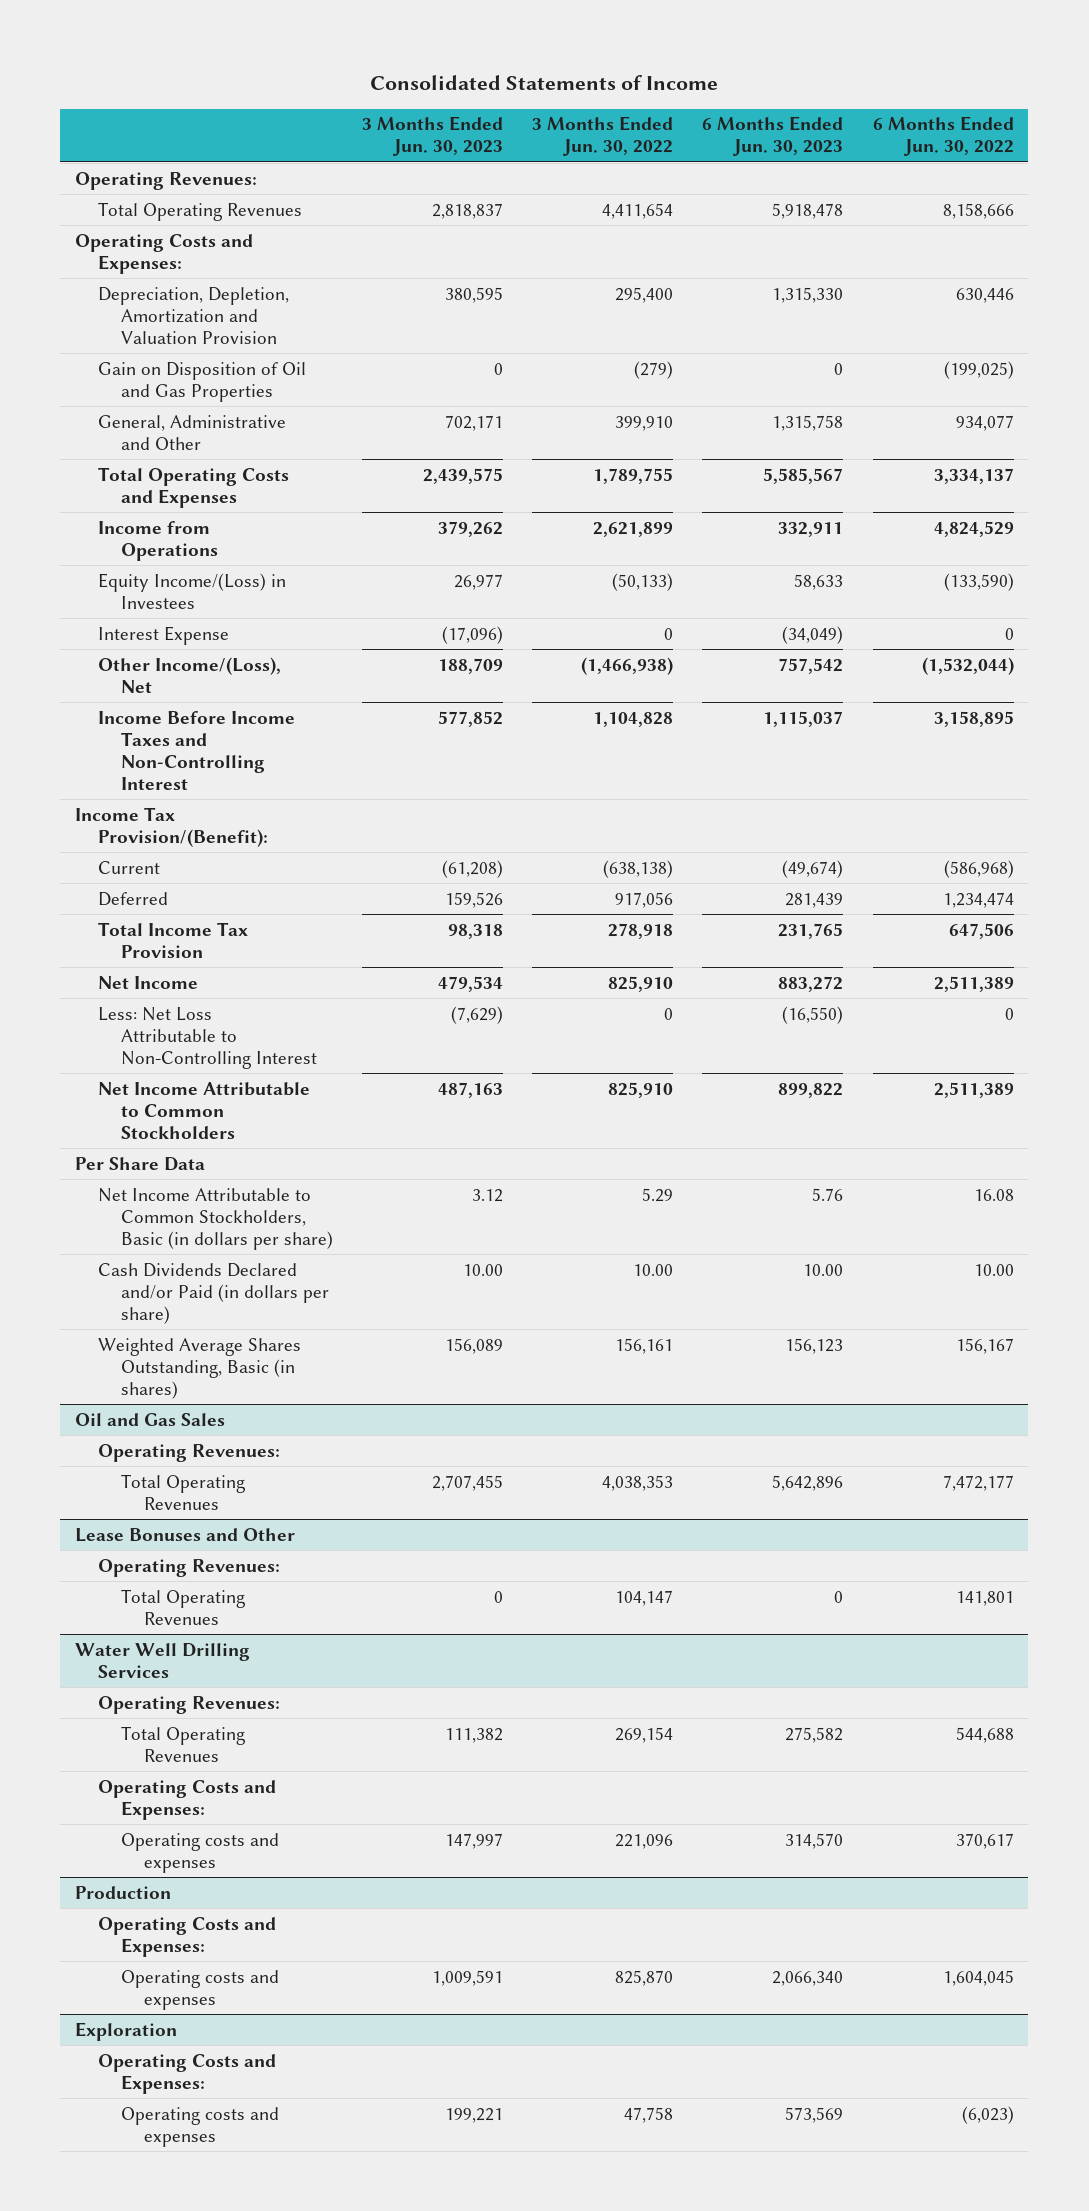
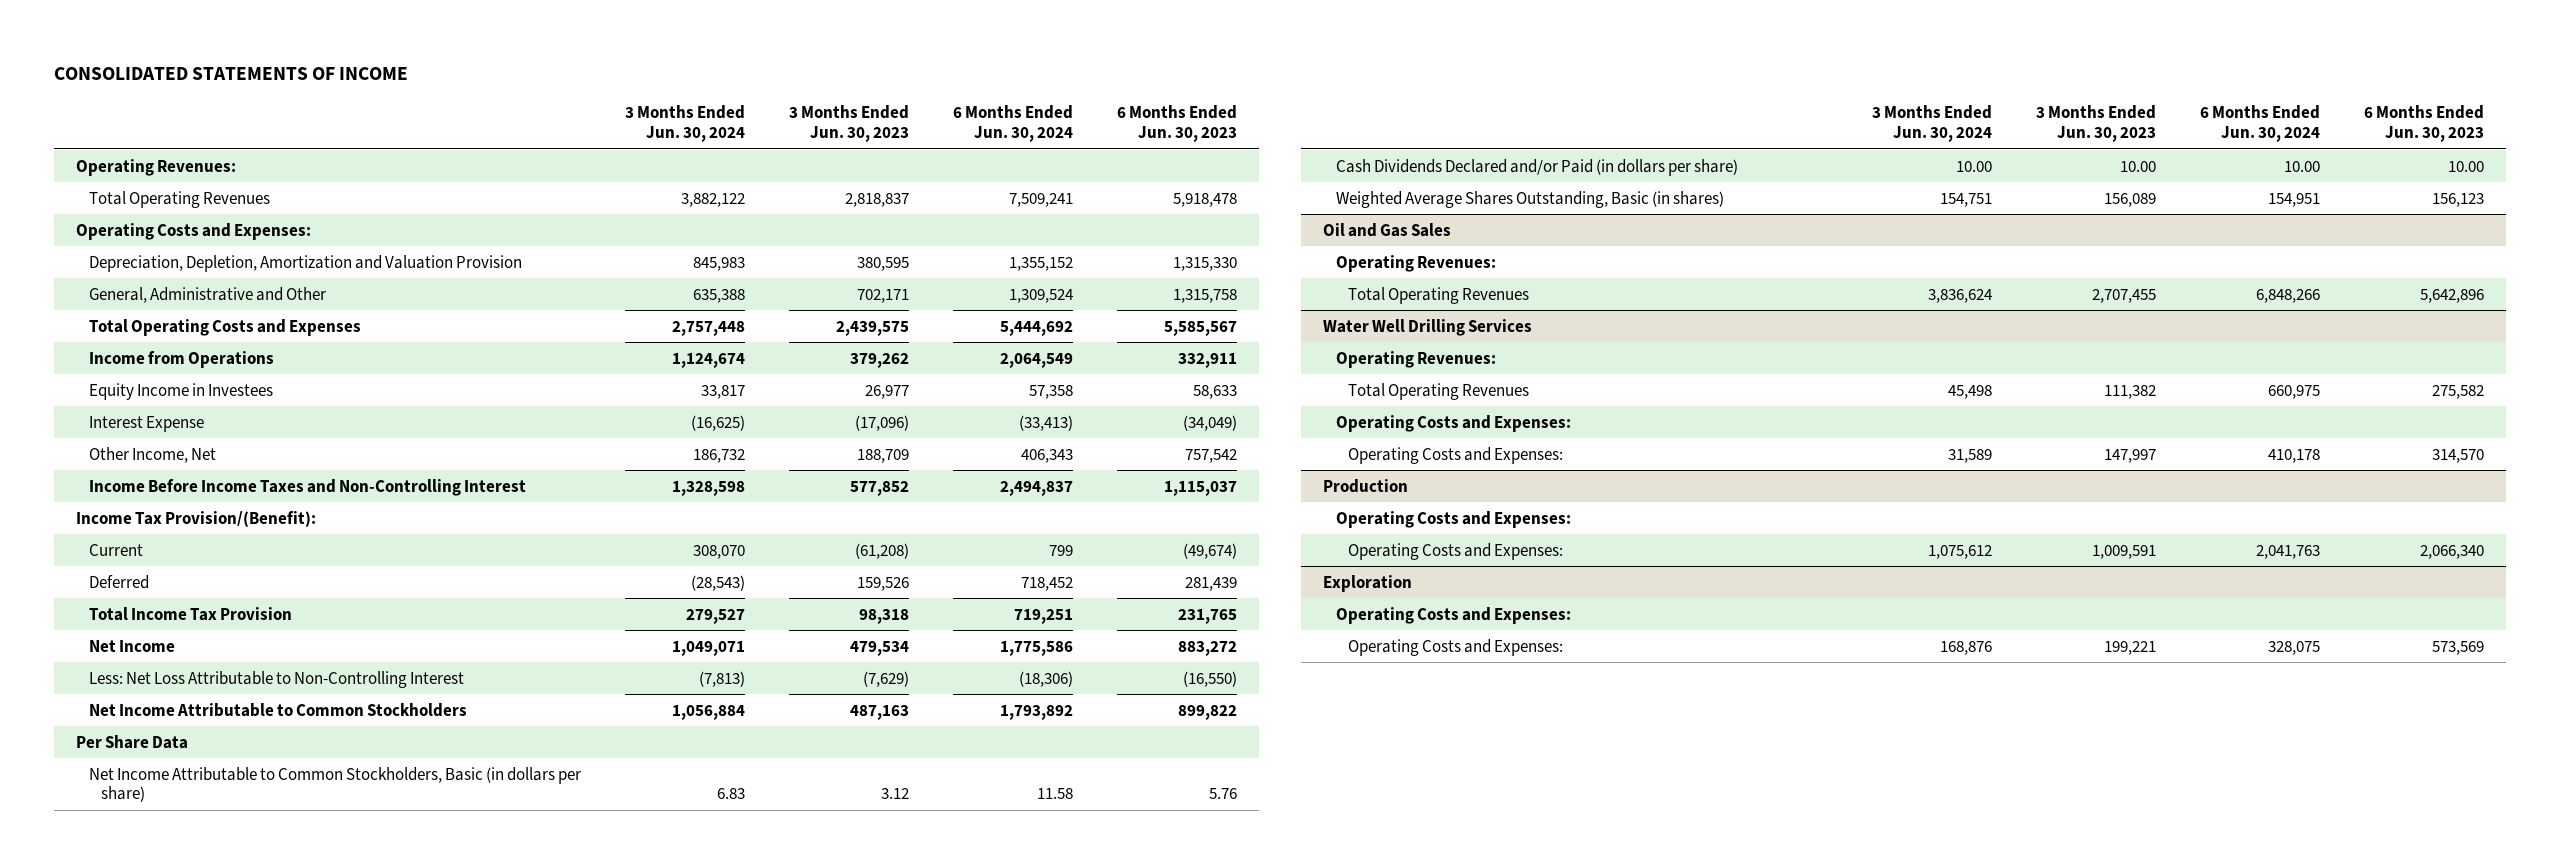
- Consolidated Statements of Income
+ CONSOLIDATED STATEMENTS OF INCOME
- | 3 Months Ended Jun. 30, 2023 | 3 Months Ended Jun. 30, 2022 | 6 Months Ended Jun. 30, 2023 | 6 Months Ended Jun. 30, 2022
+ | 3 Months Ended Jun. 30, 2024 | 3 Months Ended Jun. 30, 2023 | 6 Months Ended Jun. 30, 2024 | 6 Months Ended Jun. 30, 2023
- Gain on Disposition of Oil and Gas Properties | 0 | (279) | 0 | (199,025)
- Equity Income/(Loss) in Investees | 26,977 | (50,133) | 58,633 | (133,590)
+ Equity Income in Investees | 33,817 | 26,977 | 57,358 | 58,633
- Other Income/(Loss), Net | 188,709 | (1,466,938) | 757,542 | (1,532,044)
+ Other Income, Net | 186,732 | 188,709 | 406,343 | 757,542
- Lease Bonuses and Other
- Operating Revenues:
- Total Operating Revenues | 0 | 104,147 | 0 | 141,801
@ Water Well Drilling Services
- Operating costs and expenses | 147,997 | 221,096 | 314,570 | 370,617
+ Operating Costs and Expenses: | 31,589 | 147,997 | 410,178 | 314,570
@ Production
- Operating costs and expenses | 1,009,591 | 825,870 | 2,066,340 | 1,604,045
+ Operating Costs and Expenses: | 1,075,612 | 1,009,591 | 2,041,763 | 2,066,340
@ Exploration
- Operating costs and expenses | 199,221 | 47,758 | 573,569 | (6,023)
+ Operating Costs and Expenses: | 168,876 | 199,221 | 328,075 | 573,569

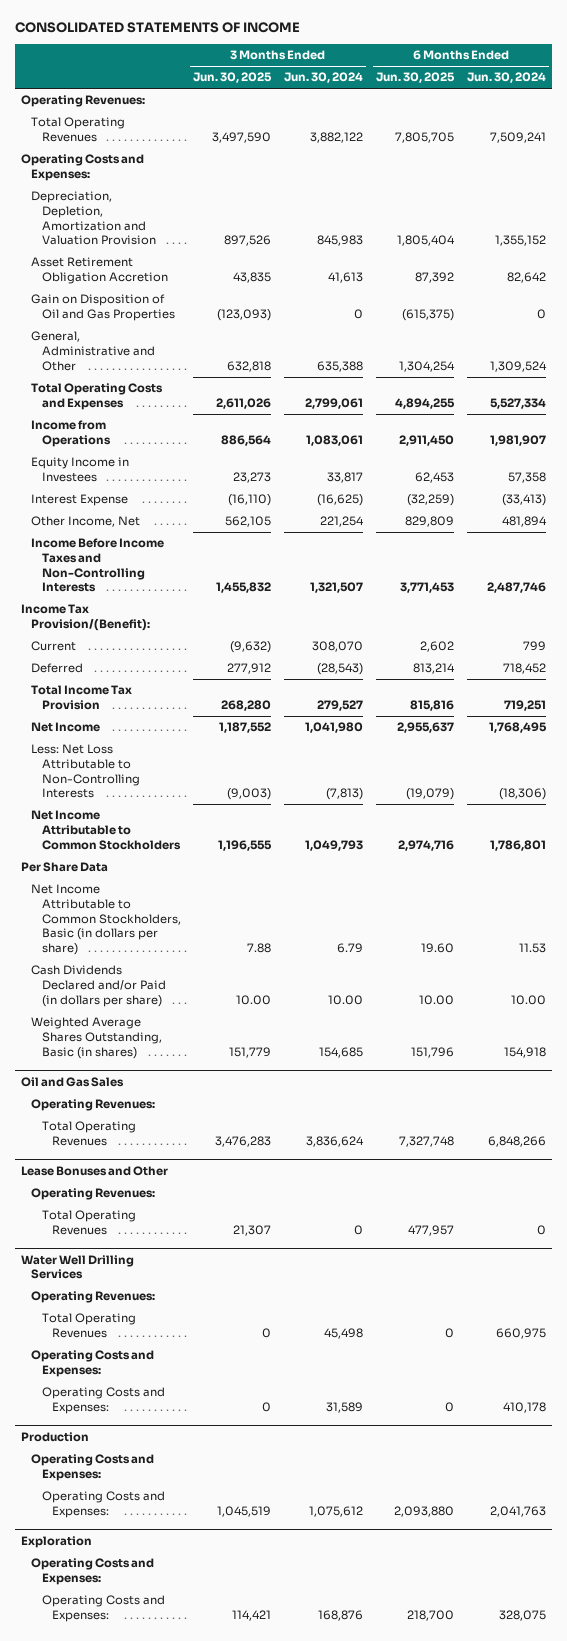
- | 3 Months Ended Jun. 30, 2024 | 3 Months Ended Jun. 30, 2023 | 6 Months Ended Jun. 30, 2024 | 6 Months Ended Jun. 30, 2023
+ | 3 Months Ended Jun. 30, 2025 | 3 Months Ended Jun. 30, 2024 | 6 Months Ended Jun. 30, 2025 | 6 Months Ended Jun. 30, 2024
+ Asset Retirement Obligation Accretion | 43,835 | 41,613 | 87,392 | 82,642
+ Gain on Disposition of Oil and Gas Properties | (123,093) | 0 | (615,375) | 0
- Total Operating Costs and Expenses | 2,757,448 | 2,439,575 | 5,444,692 | 5,585,567
- Income from Operations | 1,124,674 | 379,262 | 2,064,549 | 332,911
+ Total Operating Costs and Expenses | 2,611,026 | 2,799,061 | 4,894,255 | 5,527,334
+ Income from Operations | 886,564 | 1,083,061 | 2,911,450 | 1,981,907
- Other Income, Net | 186,732 | 188,709 | 406,343 | 757,542
- Income Before Income Taxes and Non-Controlling Interest | 1,328,598 | 577,852 | 2,494,837 | 1,115,037
+ Other Income, Net | 562,105 | 221,254 | 829,809 | 481,894
+ Income Before Income Taxes and Non-Controlling Interests | 1,455,832 | 1,321,507 | 3,771,453 | 2,487,746
- Net Income | 1,049,071 | 479,534 | 1,775,586 | 883,272
- Less: Net Loss Attributable to Non-Controlling Interest | (7,813) | (7,629) | (18,306) | (16,550)
- Net Income Attributable to Common Stockholders | 1,056,884 | 487,163 | 1,793,892 | 899,822
+ Net Income | 1,187,552 | 1,041,980 | 2,955,637 | 1,768,495
+ Less: Net Loss Attributable to Non-Controlling Interests | (9,003) | (7,813) | (19,079) | (18,306)
+ Net Income Attributable to Common Stockholders | 1,196,555 | 1,049,793 | 2,974,716 | 1,786,801
- Net Income Attributable to Common Stockholders, Basic (in dollars per share) | 6.83 | 3.12 | 11.58 | 5.76
+ Net Income Attributable to Common Stockholders, Basic (in dollars per share) | 7.88 | 6.79 | 19.60 | 11.53
- Weighted Average Shares Outstanding, Basic (in shares) | 154,751 | 156,089 | 154,951 | 156,123
+ Weighted Average Shares Outstanding, Basic (in shares) | 151,779 | 154,685 | 151,796 | 154,918
+ Lease Bonuses and Other
+ Operating Revenues:
+ Total Operating Revenues | 21,307 | 0 | 477,957 | 0

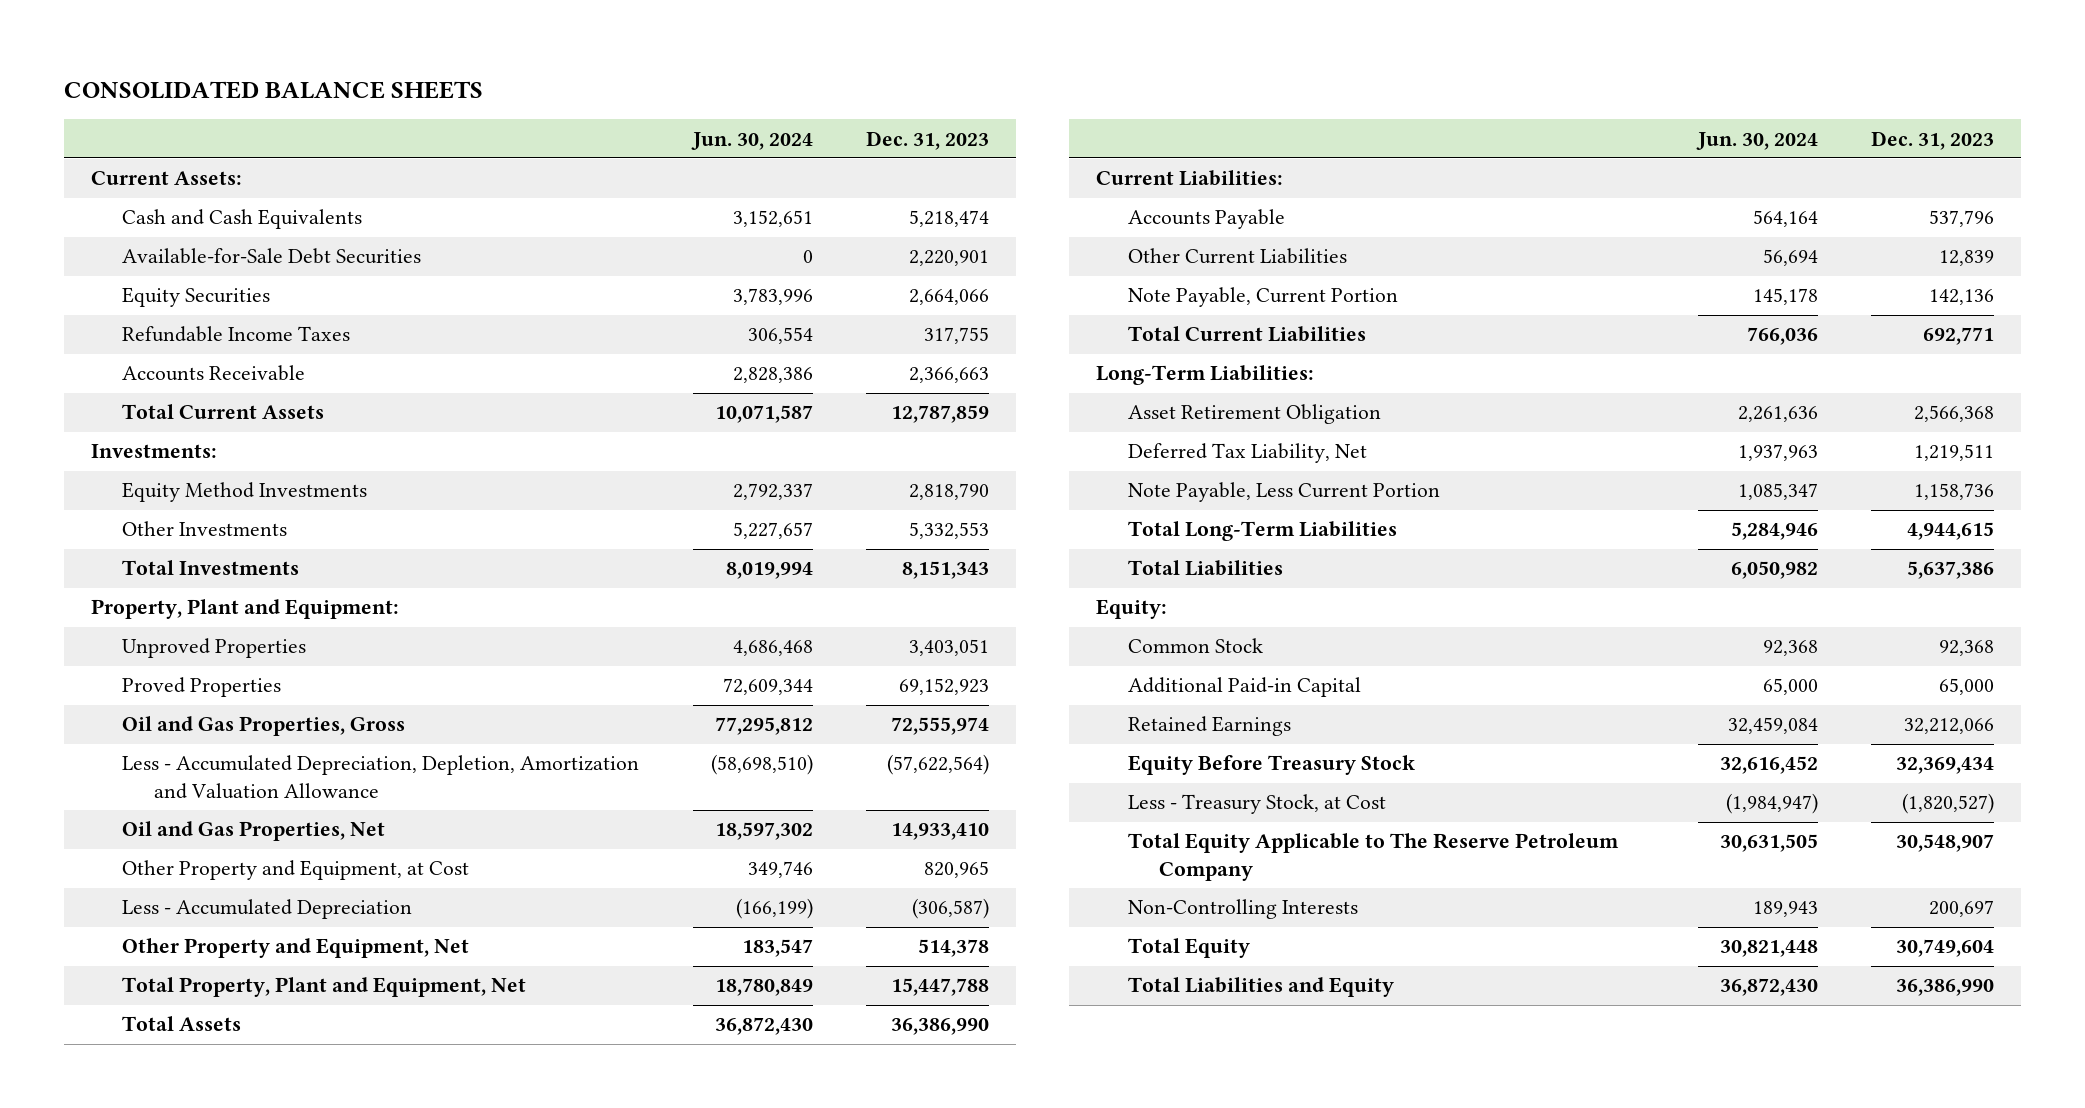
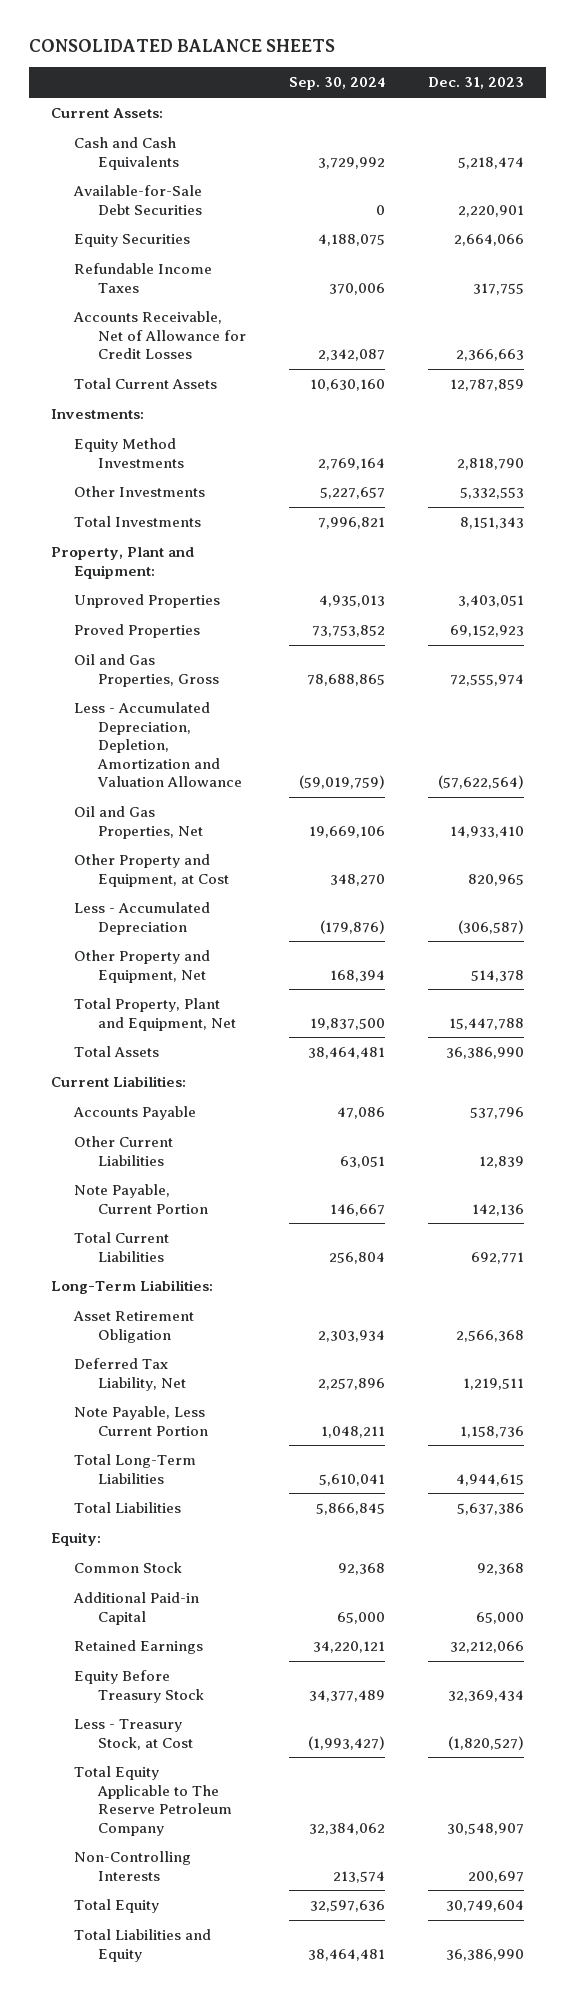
- | Jun. 30, 2024 | Dec. 31, 2023
+ | Sep. 30, 2024 | Dec. 31, 2023
- Accounts Receivable | 2,828,386 | 2,366,663
+ Accounts Receivable, Net of Allowance for Credit Losses | 2,342,087 | 2,366,663

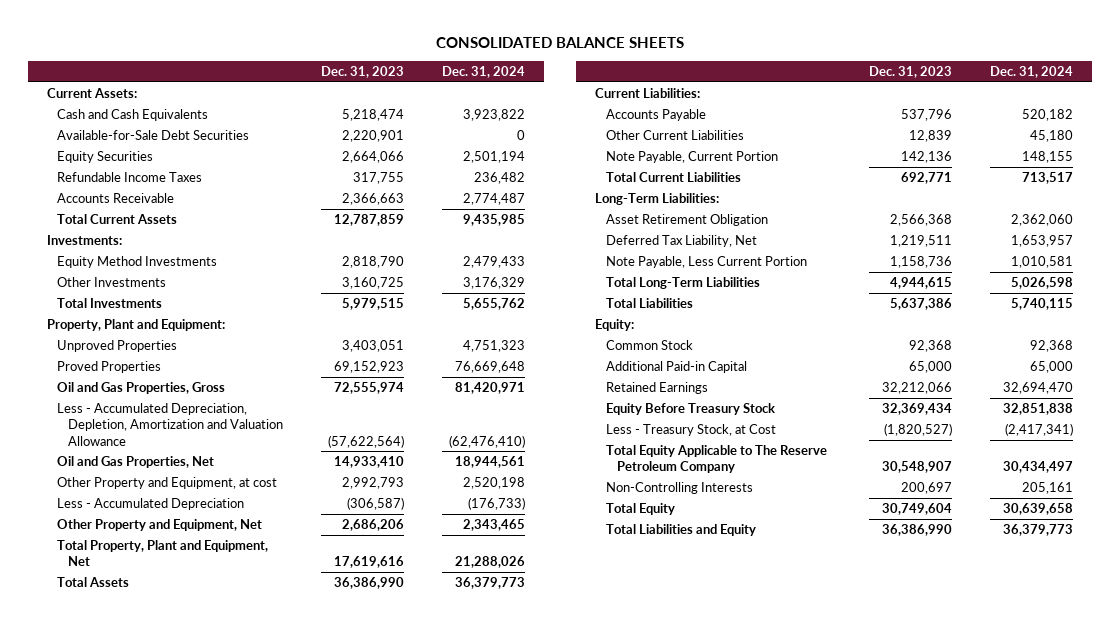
- | Sep. 30, 2024 | Dec. 31, 2023
+ | Dec. 31, 2023 | Dec. 31, 2024
- Accounts Receivable, Net of Allowance for Credit Losses | 2,342,087 | 2,366,663
+ Accounts Receivable | 2,366,663 | 2,774,487
- Other Investments | 5,227,657 | 5,332,553
- Total Investments | 7,996,821 | 8,151,343
+ Other Investments | 3,160,725 | 3,176,329
+ Total Investments | 5,979,515 | 5,655,762
- Other Property and Equipment, at Cost | 348,270 | 820,965
+ Other Property and Equipment, at cost | 2,992,793 | 2,520,198
- Other Property and Equipment, Net | 168,394 | 514,378
- Total Property, Plant and Equipment, Net | 19,837,500 | 15,447,788
+ Other Property and Equipment, Net | 2,686,206 | 2,343,465
+ Total Property, Plant and Equipment, Net | 17,619,616 | 21,288,026

